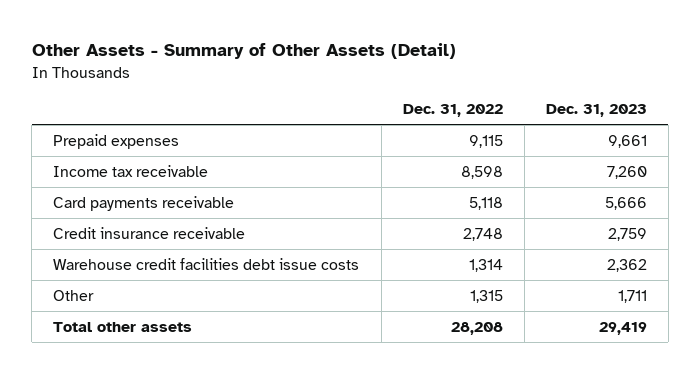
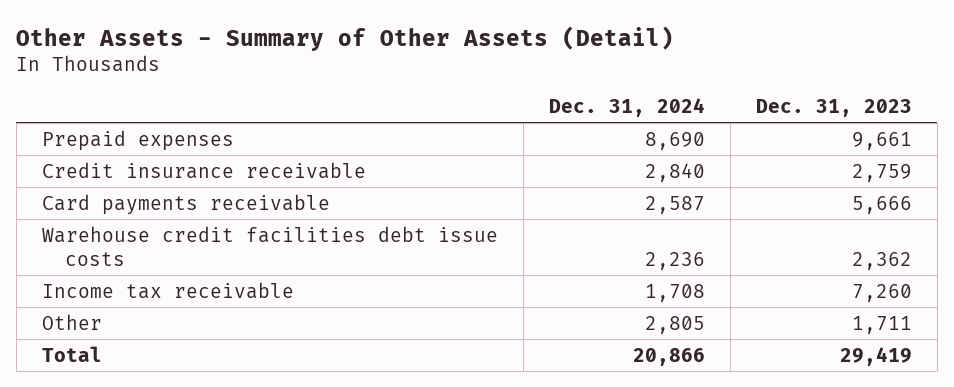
- | Dec. 31, 2022 | Dec. 31, 2023
+ | Dec. 31, 2024 | Dec. 31, 2023
moved down: Card payments receivable | 2,587 | 5,666
moved down: Income tax receivable | 1,708 | 7,260
- Total other assets | 28,208 | 29,419
+ Total | 20,866 | 29,419

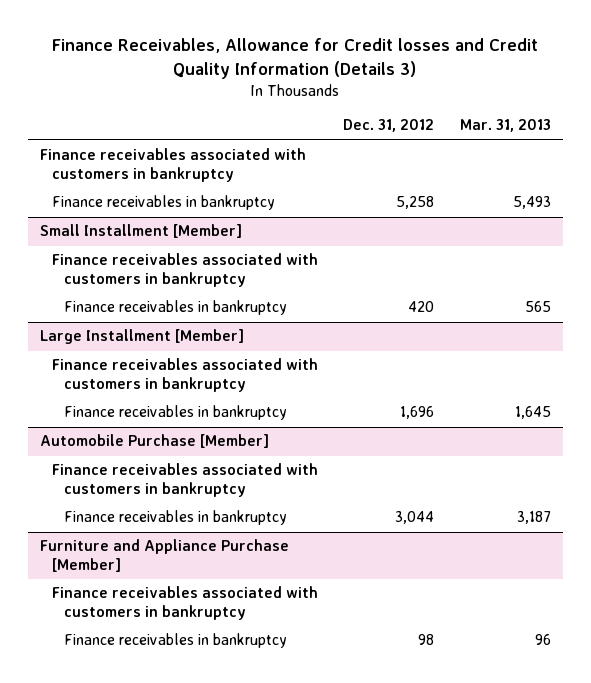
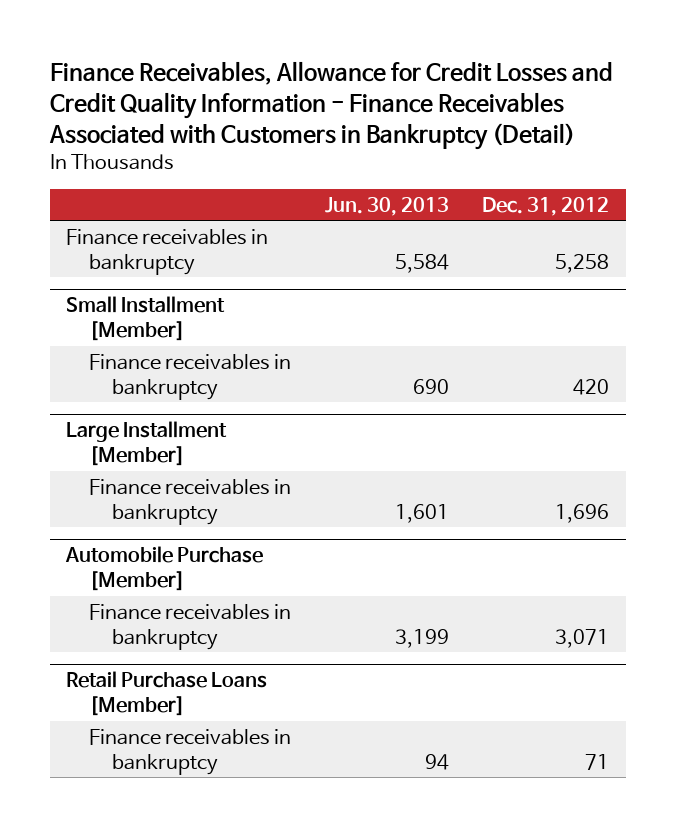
- Finance Receivables, Allowance for Credit losses and Credit Quality Information (Details 3)
+ Finance Receivables, Allowance for Credit Losses and Credit Quality Information - Finance Receivables Associated with Customers in Bankruptcy (Detail)
- | Dec. 31, 2012 | Mar. 31, 2013
+ | Jun. 30, 2013 | Dec. 31, 2012
- Finance receivables associated with customers in bankruptcy
@ Small Installment [Member]
- Finance receivables associated with customers in bankruptcy
@ Large Installment [Member]
- Finance receivables associated with customers in bankruptcy
@ Automobile Purchase [Member]
- Finance receivables associated with customers in bankruptcy
- Finance receivables in bankruptcy | 3,044 | 3,187
- Furniture and Appliance Purchase [Member]
- Finance receivables associated with customers in bankruptcy
- Finance receivables in bankruptcy | 98 | 96
@ Automobile Purchase [Member]
+ Finance receivables in bankruptcy | 3,199 | 3,071
+ Retail Purchase Loans [Member]
+ Finance receivables in bankruptcy | 94 | 71

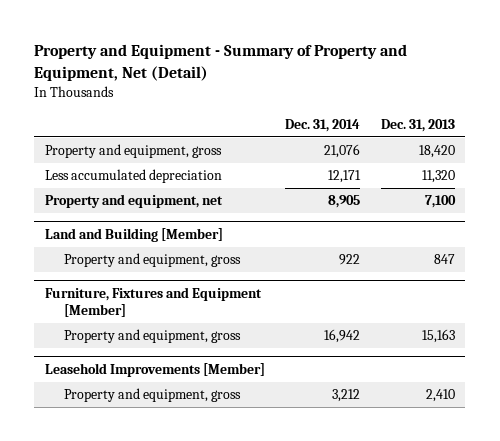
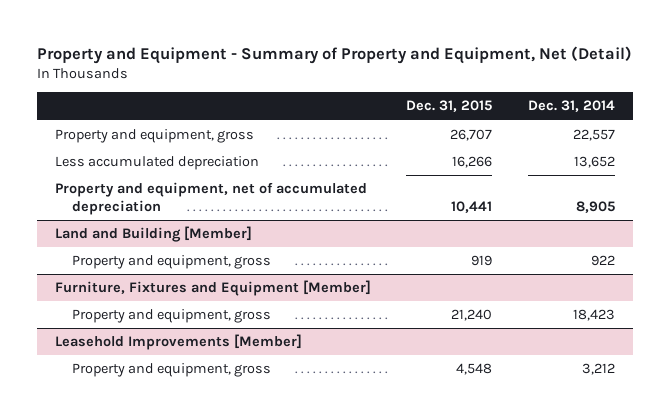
- | Dec. 31, 2014 | Dec. 31, 2013
+ | Dec. 31, 2015 | Dec. 31, 2014
- Property and equipment, gross | 21,076 | 18,420
- Less accumulated depreciation | 12,171 | 11,320
- Property and equipment, net | 8,905 | 7,100
+ Property and equipment, gross | 26,707 | 22,557
+ Less accumulated depreciation | 16,266 | 13,652
+ Property and equipment, net of accumulated depreciation | 10,441 | 8,905
@ Furniture, Fixtures and Equipment [Member]
- Property and equipment, gross | 16,942 | 15,163
+ Property and equipment, gross | 21,240 | 18,423

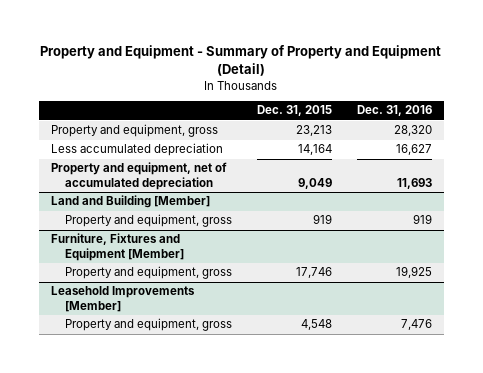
- Property and Equipment - Summary of Property and Equipment, Net (Detail)
+ Property and Equipment - Summary of Property and Equipment (Detail)
- | Dec. 31, 2015 | Dec. 31, 2014
+ | Dec. 31, 2015 | Dec. 31, 2016
- Property and equipment, gross | 26,707 | 22,557
- Less accumulated depreciation | 16,266 | 13,652
- Property and equipment, net of accumulated depreciation | 10,441 | 8,905
+ Property and equipment, gross | 23,213 | 28,320
+ Less accumulated depreciation | 14,164 | 16,627
+ Property and equipment, net of accumulated depreciation | 9,049 | 11,693
@ Furniture, Fixtures and Equipment [Member]
- Property and equipment, gross | 21,240 | 18,423
+ Property and equipment, gross | 17,746 | 19,925

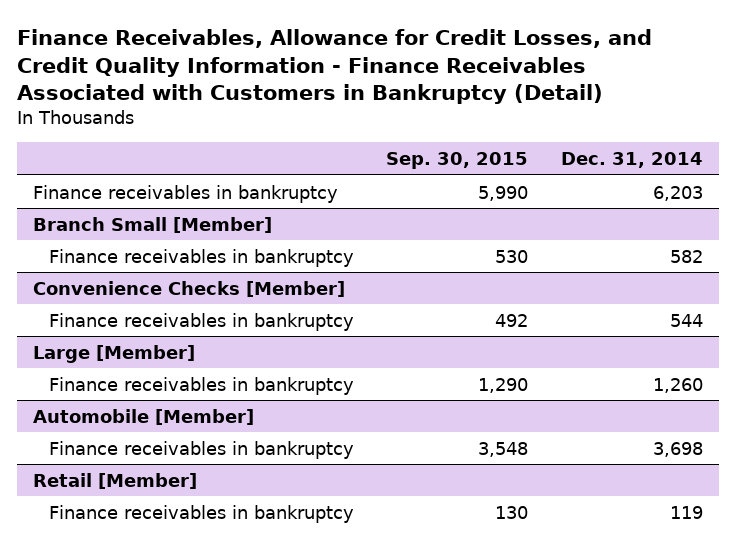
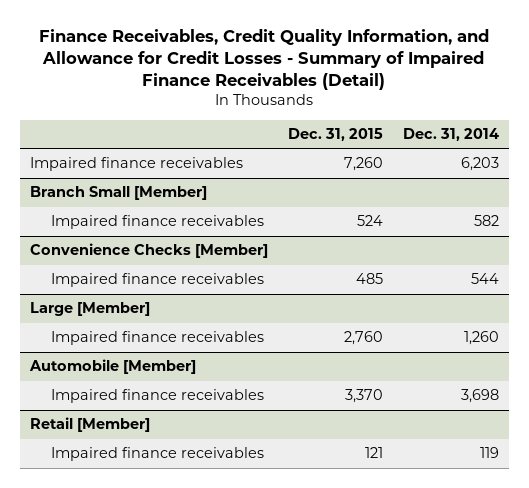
- Finance Receivables, Allowance for Credit Losses, and Credit Quality Information - Finance Receivables Associated with Customers in Bankruptcy (Detail)
+ Finance Receivables, Credit Quality Information, and Allowance for Credit Losses - Summary of Impaired Finance Receivables (Detail)
- | Sep. 30, 2015 | Dec. 31, 2014
+ | Dec. 31, 2015 | Dec. 31, 2014
- Finance receivables in bankruptcy | 5,990 | 6,203
+ Impaired finance receivables | 7,260 | 6,203
@ Branch Small [Member]
- Finance receivables in bankruptcy | 530 | 582
+ Impaired finance receivables | 524 | 582
@ Convenience Checks [Member]
- Finance receivables in bankruptcy | 492 | 544
+ Impaired finance receivables | 485 | 544
@ Large [Member]
- Finance receivables in bankruptcy | 1,290 | 1,260
+ Impaired finance receivables | 2,760 | 1,260
@ Automobile [Member]
- Finance receivables in bankruptcy | 3,548 | 3,698
+ Impaired finance receivables | 3,370 | 3,698
@ Retail [Member]
- Finance receivables in bankruptcy | 130 | 119
+ Impaired finance receivables | 121 | 119

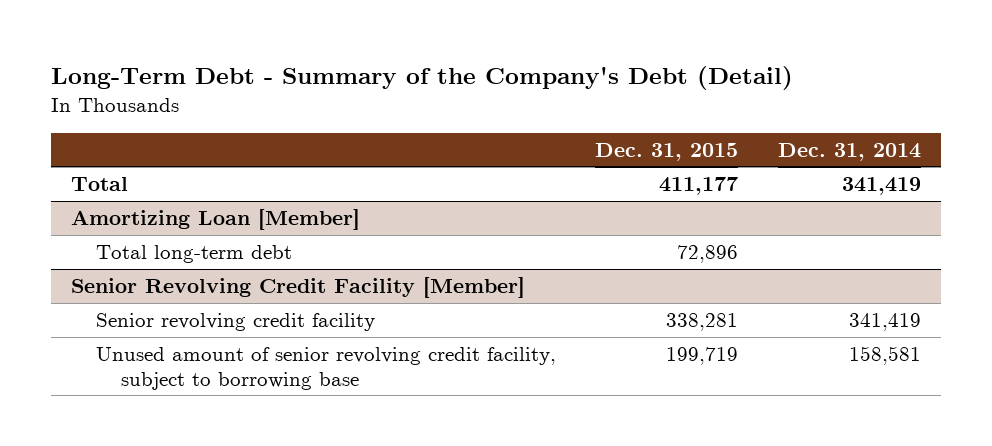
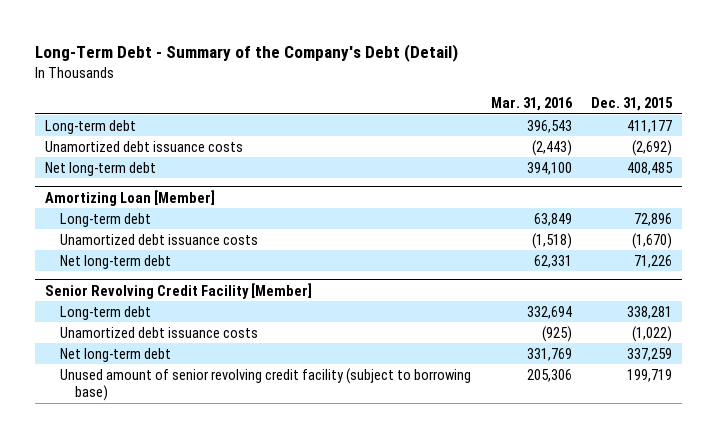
- | Dec. 31, 2015 | Dec. 31, 2014
+ | Mar. 31, 2016 | Dec. 31, 2015
- Total | 411,177 | 341,419
+ Long-term debt | 396,543 | 411,177
+ Unamortized debt issuance costs | (2,443) | (2,692)
+ Net long-term debt | 394,100 | 408,485
@ Amortizing Loan [Member]
- Total long-term debt | 72,896 |
+ Long-term debt | 63,849 | 72,896
+ Unamortized debt issuance costs | (1,518) | (1,670)
+ Net long-term debt | 62,331 | 71,226
@ Senior Revolving Credit Facility [Member]
- Senior revolving credit facility | 338,281 | 341,419
- Unused amount of senior revolving credit facility, subject to borrowing base | 199,719 | 158,581
+ Long-term debt | 332,694 | 338,281
+ Unamortized debt issuance costs | (925) | (1,022)
+ Net long-term debt | 331,769 | 337,259
+ Unused amount of senior revolving credit facility (subject to borrowing base) | 205,306 | 199,719

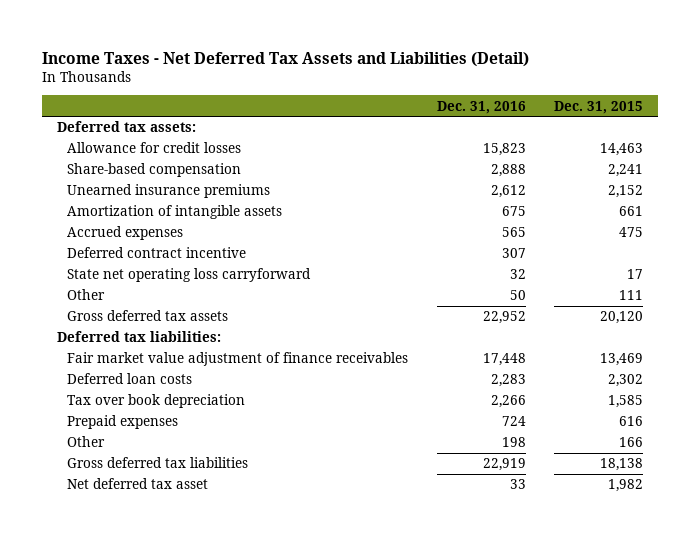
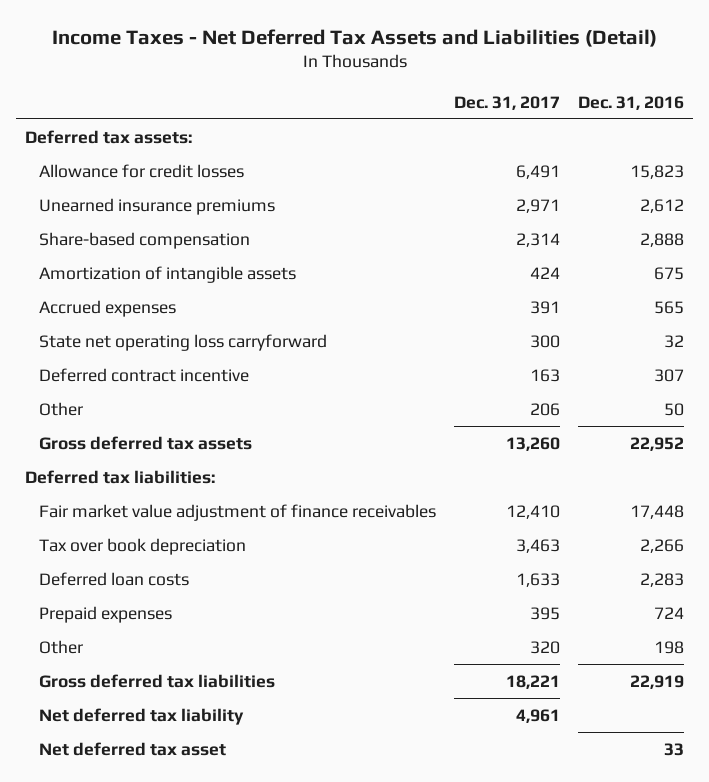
- | Dec. 31, 2016 | Dec. 31, 2015
+ | Dec. 31, 2017 | Dec. 31, 2016
moved down: Share-based compensation | 2,314 | 2,888
moved down: Deferred contract incentive | 163 | 307
moved down: Deferred loan costs | 1,633 | 2,283
+ Net deferred tax liability | 4,961 |

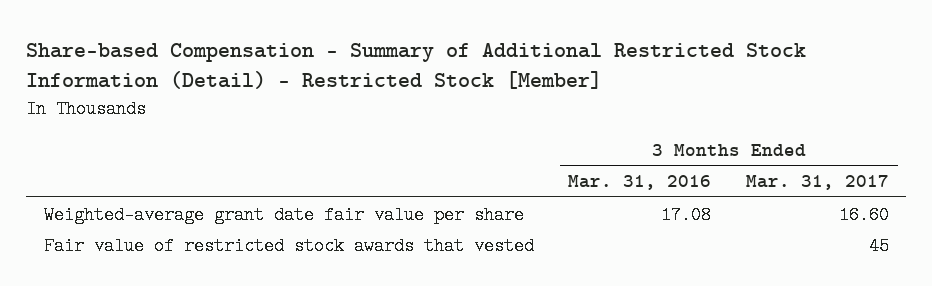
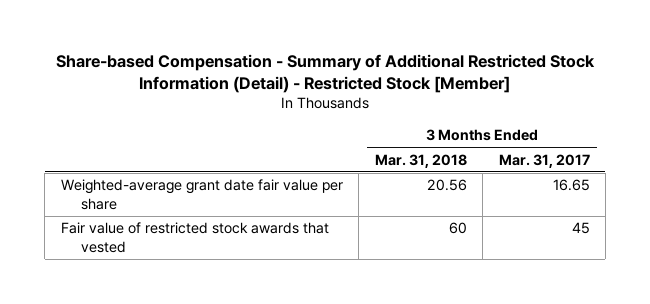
- | 3 Months Ended Mar. 31, 2016 | 3 Months Ended Mar. 31, 2017
+ | 3 Months Ended Mar. 31, 2018 | 3 Months Ended Mar. 31, 2017
- Weighted-average grant date fair value per share | 17.08 | 16.60
+ Weighted-average grant date fair value per share | 20.56 | 16.65

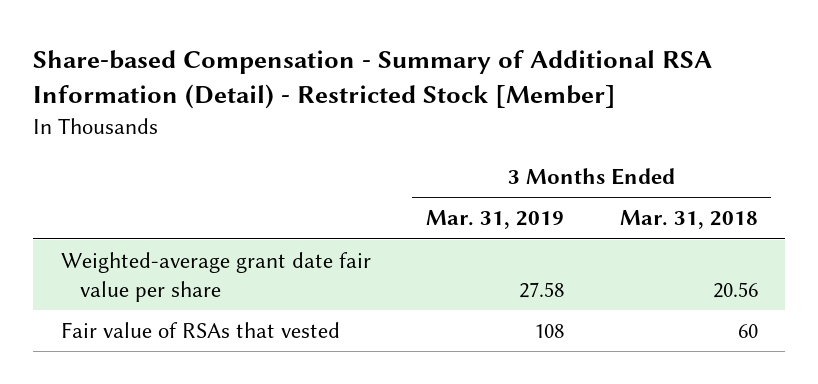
- Share-based Compensation - Summary of Additional Restricted Stock Information (Detail) - Restricted Stock [Member]
+ Share-based Compensation - Summary of Additional RSA Information (Detail) - Restricted Stock [Member]
- | 3 Months Ended Mar. 31, 2018 | 3 Months Ended Mar. 31, 2017
+ | 3 Months Ended Mar. 31, 2019 | 3 Months Ended Mar. 31, 2018
- Fair value of restricted stock awards that vested | 60 | 45
+ Fair value of RSAs that vested | 108 | 60

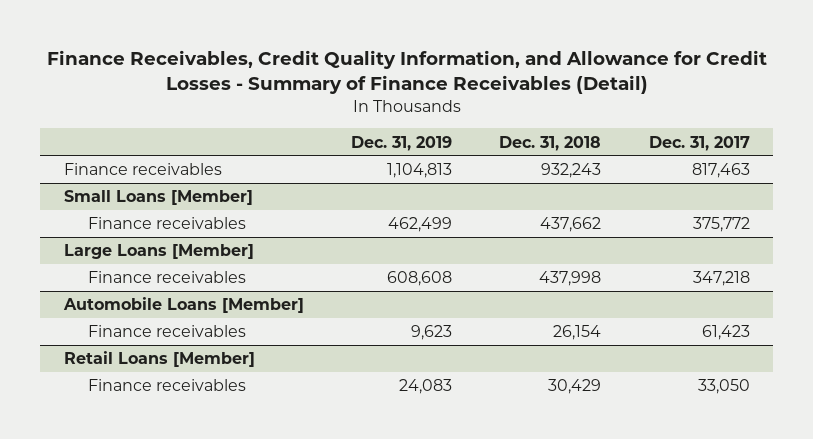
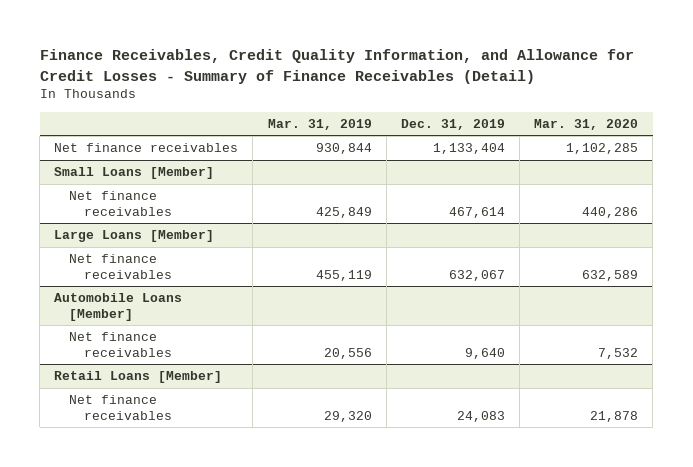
- | Dec. 31, 2019 | Dec. 31, 2018 | Dec. 31, 2017
+ | Mar. 31, 2019 | Dec. 31, 2019 | Mar. 31, 2020
- Finance receivables | 1,104,813 | 932,243 | 817,463
+ Net finance receivables | 930,844 | 1,133,404 | 1,102,285
@ Small Loans [Member]
- Finance receivables | 462,499 | 437,662 | 375,772
+ Net finance receivables | 425,849 | 467,614 | 440,286
@ Large Loans [Member]
- Finance receivables | 608,608 | 437,998 | 347,218
+ Net finance receivables | 455,119 | 632,067 | 632,589
@ Automobile Loans [Member]
- Finance receivables | 9,623 | 26,154 | 61,423
+ Net finance receivables | 20,556 | 9,640 | 7,532
@ Retail Loans [Member]
- Finance receivables | 24,083 | 30,429 | 33,050
+ Net finance receivables | 29,320 | 24,083 | 21,878

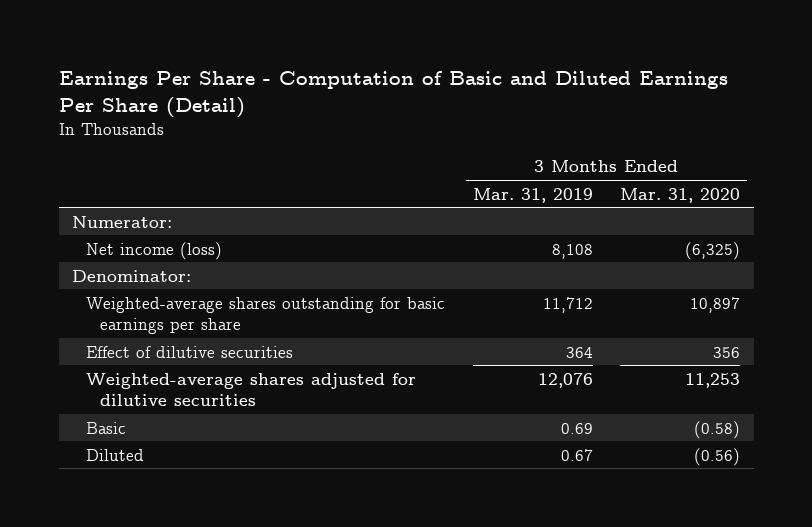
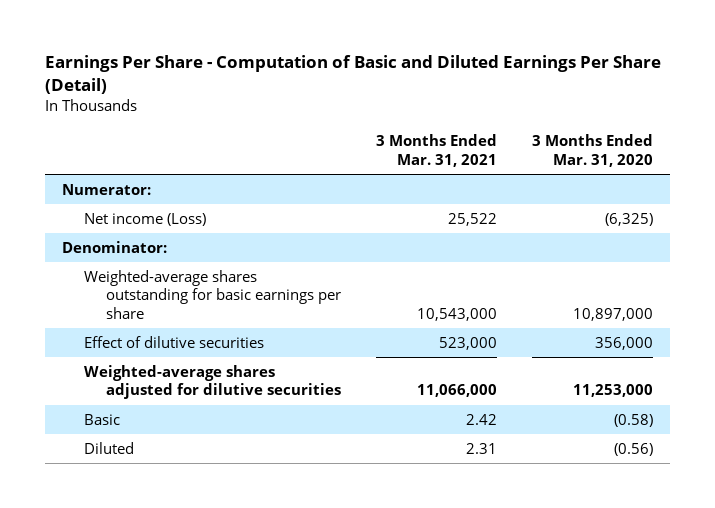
- | 3 Months Ended Mar. 31, 2019 | 3 Months Ended Mar. 31, 2020
+ | 3 Months Ended Mar. 31, 2021 | 3 Months Ended Mar. 31, 2020
- Net income (loss) | 8,108 | (6,325)
+ Net income (Loss) | 25,522 | (6,325)
- Weighted-average shares outstanding for basic earnings per share | 11,712 | 10,897
- Effect of dilutive securities | 364 | 356
- Weighted-average shares adjusted for dilutive securities | 12,076 | 11,253
+ Weighted-average shares outstanding for basic earnings per share | 10,543,000 | 10,897,000
+ Effect of dilutive securities | 523,000 | 356,000
+ Weighted-average shares adjusted for dilutive securities | 11,066,000 | 11,253,000

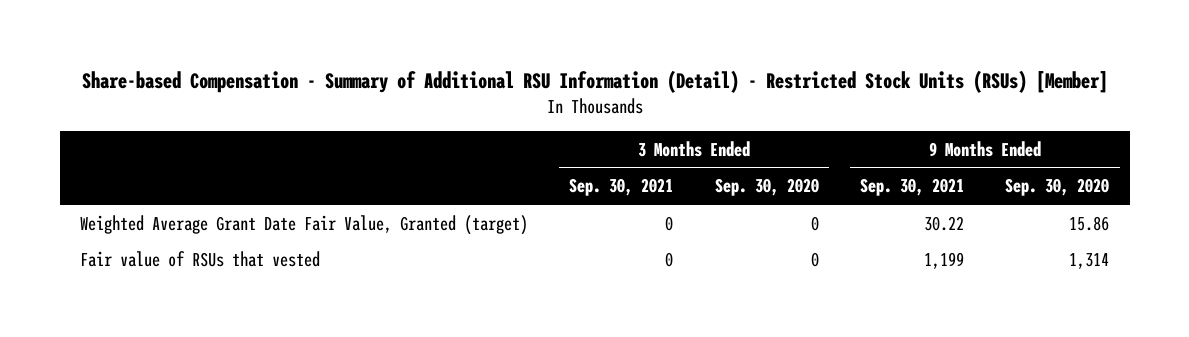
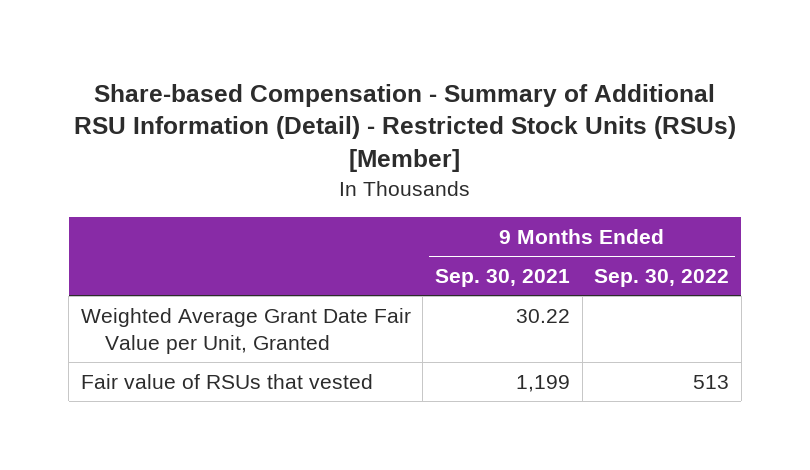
- | 3 Months Ended Sep. 30, 2021 | 3 Months Ended Sep. 30, 2020 | 9 Months Ended Sep. 30, 2021 | 9 Months Ended Sep. 30, 2020
+ | 9 Months Ended Sep. 30, 2021 | 9 Months Ended Sep. 30, 2022
- Weighted Average Grant Date Fair Value, Granted (target) | 0 | 0 | 30.22 | 15.86
+ Weighted Average Grant Date Fair Value per Unit, Granted | 30.22 |

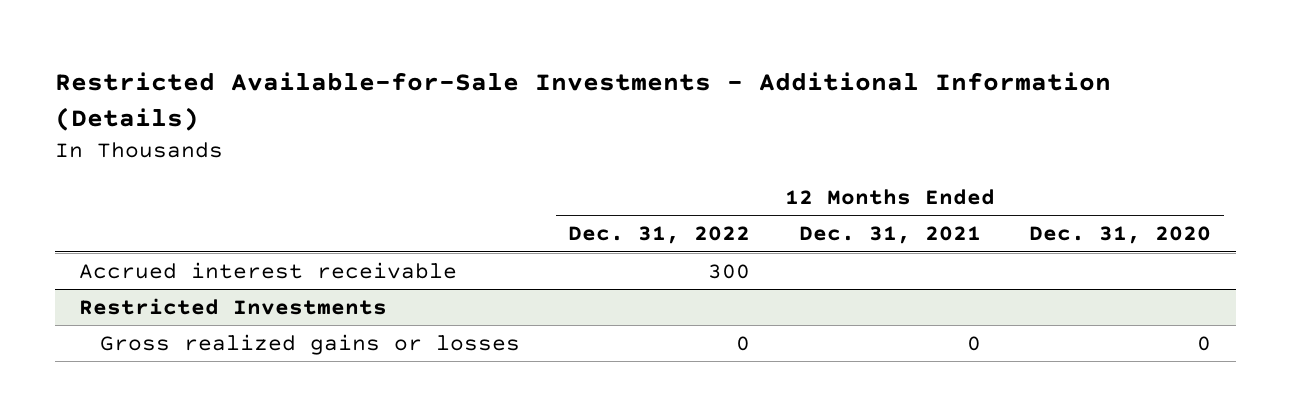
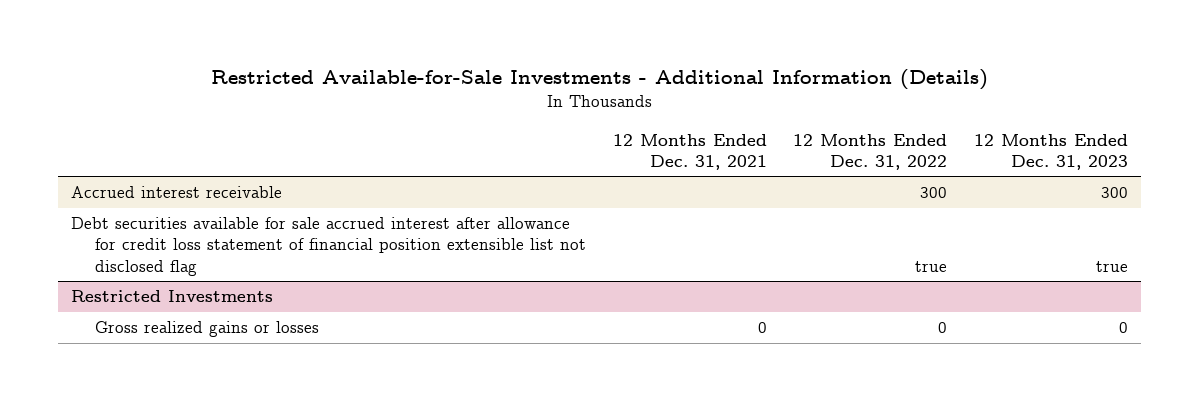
- | 12 Months Ended Dec. 31, 2022 | 12 Months Ended Dec. 31, 2021 | 12 Months Ended Dec. 31, 2020
+ | 12 Months Ended Dec. 31, 2021 | 12 Months Ended Dec. 31, 2022 | 12 Months Ended Dec. 31, 2023
+ Debt securities available for sale accrued interest after allowance for credit loss statement of financial position extensible list not disclosed flag | | true | true

